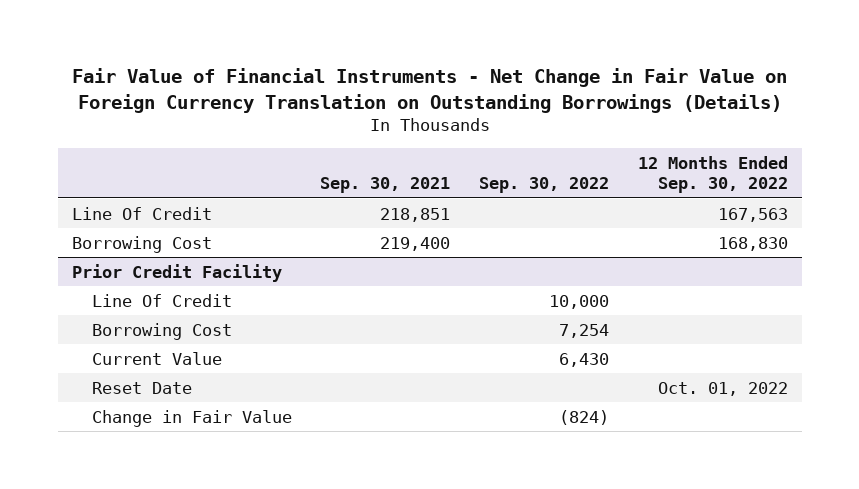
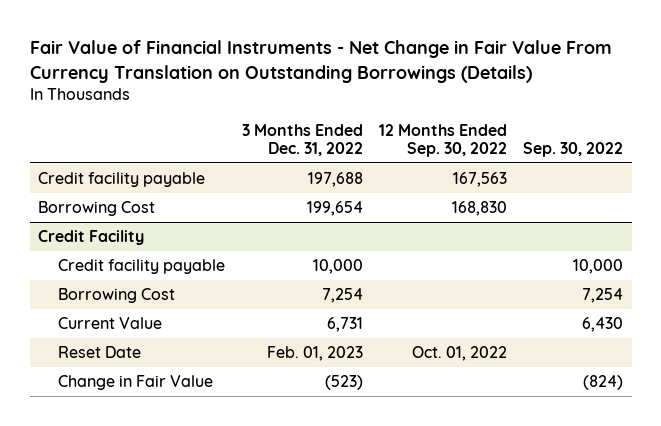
- Fair Value of Financial Instruments - Net Change in Fair Value on Foreign Currency Translation on Outstanding Borrowings (Details)
+ Fair Value of Financial Instruments - Net Change in Fair Value From Currency Translation on Outstanding Borrowings (Details)
- | Sep. 30, 2021 | Sep. 30, 2022 | 12 Months Ended Sep. 30, 2022
+ | 3 Months Ended Dec. 31, 2022 | 12 Months Ended Sep. 30, 2022 | Sep. 30, 2022
- Line Of Credit | 218,851 | | 167,563
+ Credit facility payable | 197,688 | 167,563 |
- Prior Credit Facility
- Line Of Credit | | 10,000 |
+ Credit Facility
+ Credit facility payable | 10,000 | | 10,000

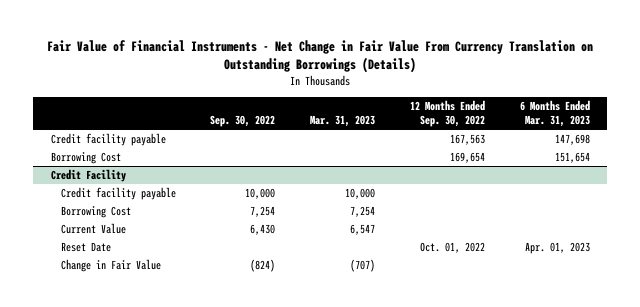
- | 3 Months Ended Dec. 31, 2022 | 12 Months Ended Sep. 30, 2022 | Sep. 30, 2022
+ | Sep. 30, 2022 | Mar. 31, 2023 | 12 Months Ended Sep. 30, 2022 | 6 Months Ended Mar. 31, 2023
- Borrowing Cost | 199,654 | 168,830 |
+ Borrowing Cost | | | 169,654 | 151,654

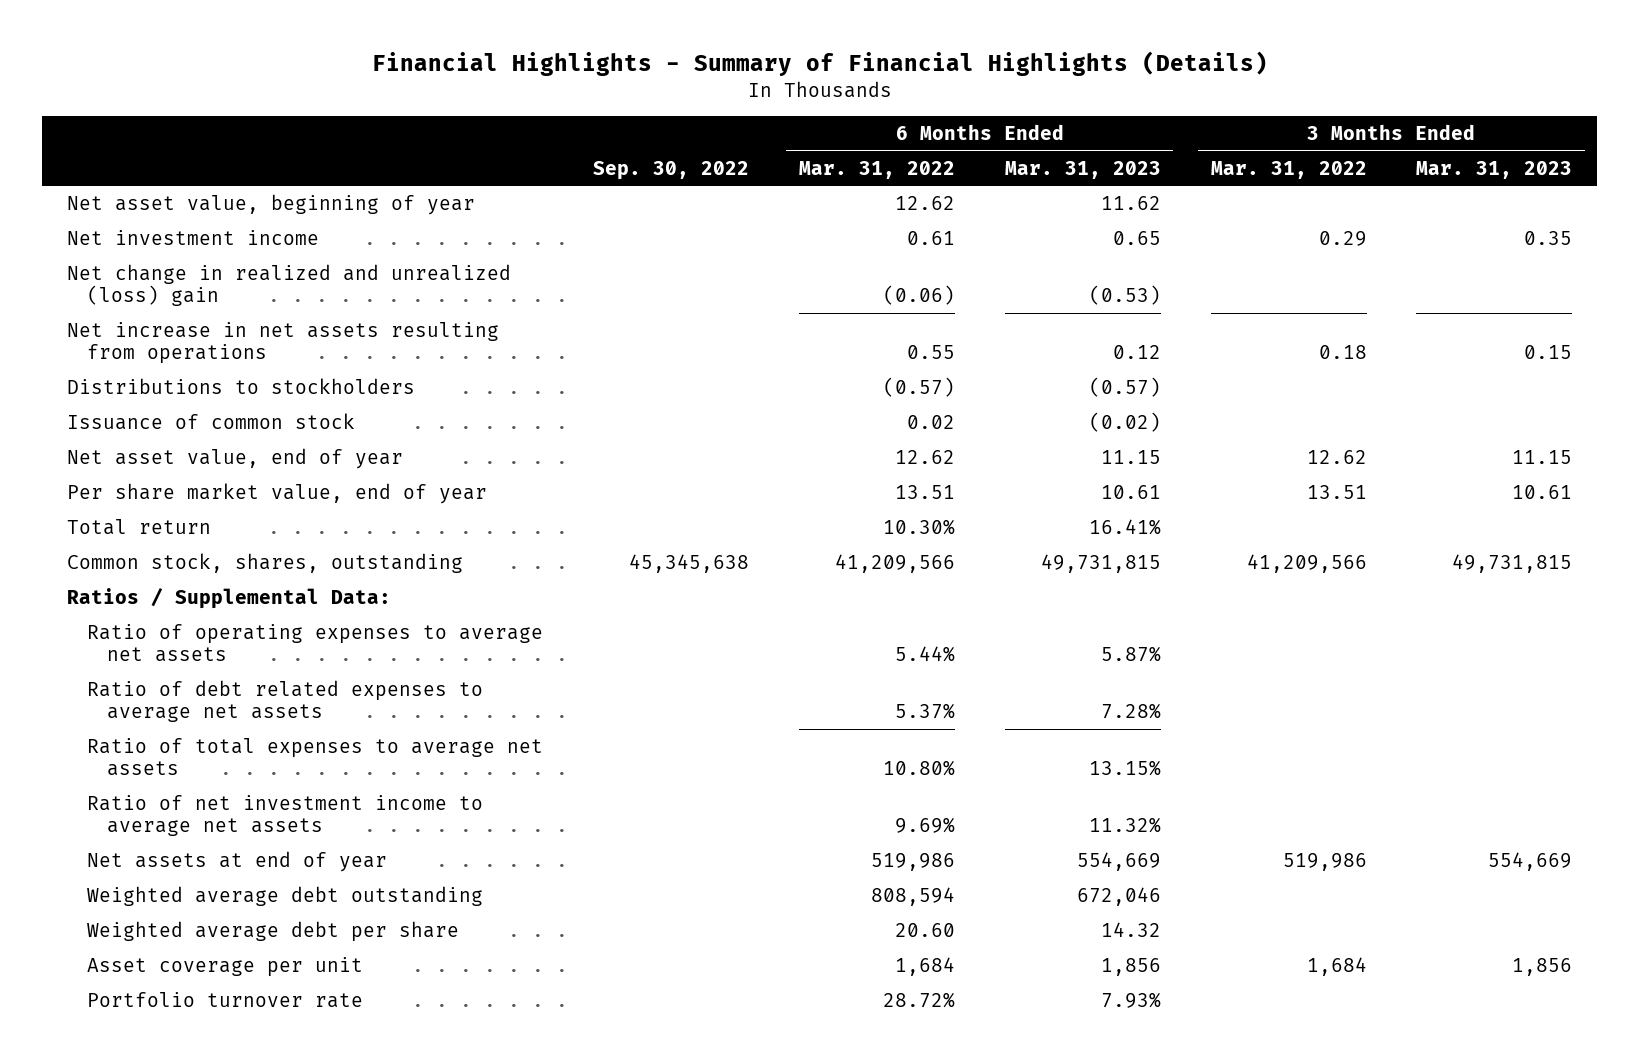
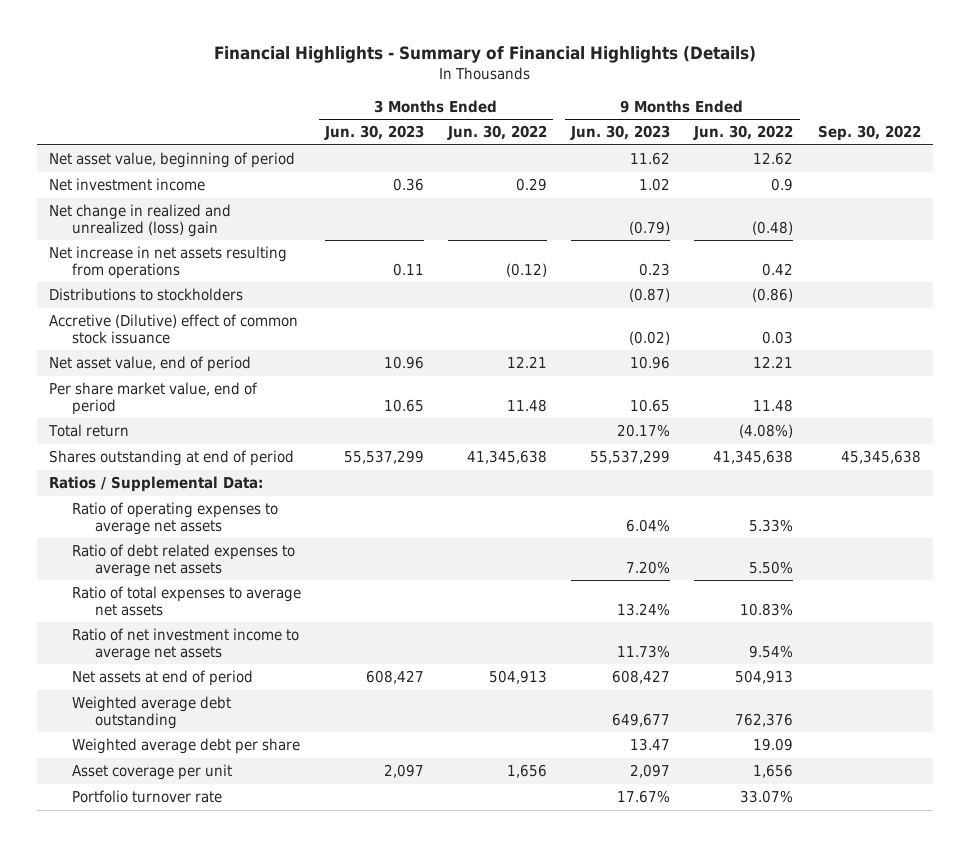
- | Sep. 30, 2022 | 6 Months Ended Mar. 31, 2022 | 6 Months Ended Mar. 31, 2023 | 3 Months Ended Mar. 31, 2022 | 3 Months Ended Mar. 31, 2023
+ | 3 Months Ended Jun. 30, 2023 | 3 Months Ended Jun. 30, 2022 | 9 Months Ended Jun. 30, 2023 | 9 Months Ended Jun. 30, 2022 | Sep. 30, 2022
- Net asset value, beginning of year | | 12.62 | 11.62 | |
+ Net asset value, beginning of period | | | 11.62 | 12.62 |
- Issuance of common stock | | 0.02 | (0.02) | |
- Net asset value, end of year | | 12.62 | 11.15 | 12.62 | 11.15
- Per share market value, end of year | | 13.51 | 10.61 | 13.51 | 10.61
+ Accretive (Dilutive) effect of common stock issuance | | | (0.02) | 0.03 |
+ Net asset value, end of period | 10.96 | 12.21 | 10.96 | 12.21 |
+ Per share market value, end of period | 10.65 | 11.48 | 10.65 | 11.48 |
- Common stock, shares, outstanding | 45,345,638 | 41,209,566 | 49,731,815 | 41,209,566 | 49,731,815
+ Shares outstanding at end of period | 55,537,299 | 41,345,638 | 55,537,299 | 41,345,638 | 45,345,638
- Net assets at end of year | | 519,986 | 554,669 | 519,986 | 554,669
+ Net assets at end of period | 608,427 | 504,913 | 608,427 | 504,913 |

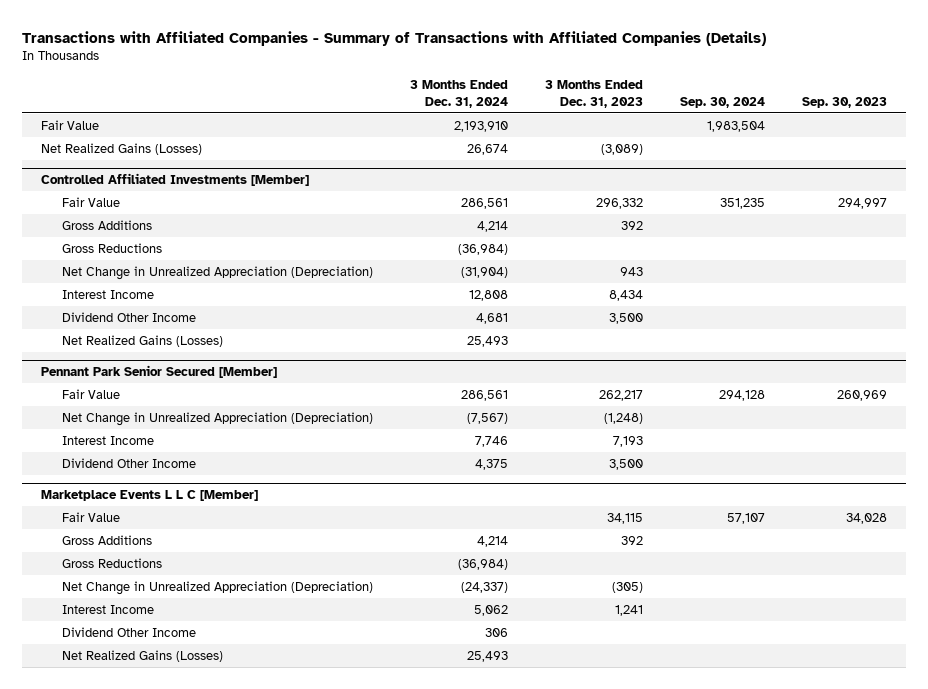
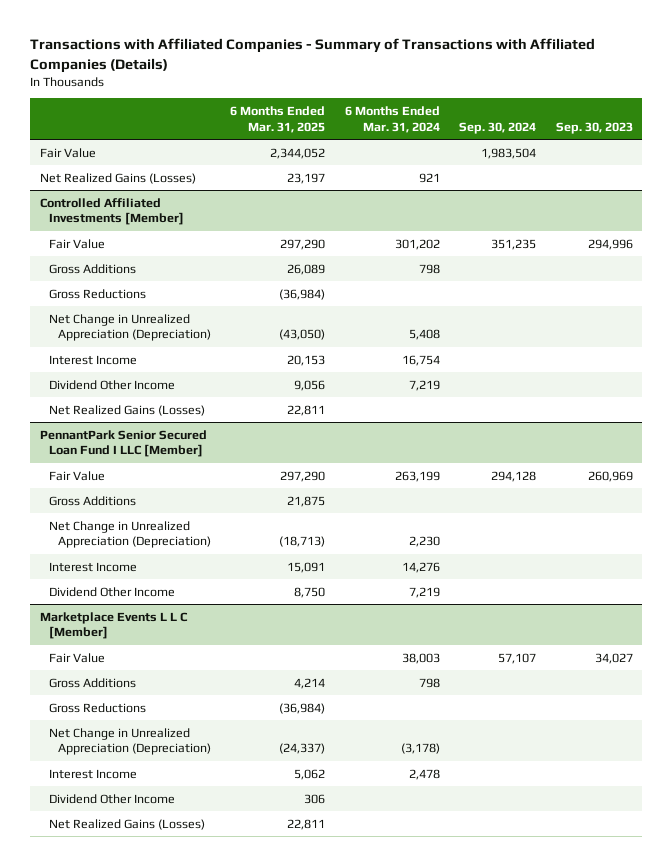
- | 3 Months Ended Dec. 31, 2024 | 3 Months Ended Dec. 31, 2023 | Sep. 30, 2024 | Sep. 30, 2023
+ | 6 Months Ended Mar. 31, 2025 | 6 Months Ended Mar. 31, 2024 | Sep. 30, 2024 | Sep. 30, 2023
@ Controlled Affiliated Investments [Member]
- Fair Value | 286,561 | 296,332 | 351,235 | 294,997
+ Fair Value | 297,290 | 301,202 | 351,235 | 294,996
- Pennant Park Senior Secured [Member]
+ PennantPark Senior Secured Loan Fund I LLC [Member]
+ Gross Additions | 21,875 | | |
@ Marketplace Events L L C [Member]
- Fair Value | | 34,115 | 57,107 | 34,028
+ Fair Value | | 38,003 | 57,107 | 34,027

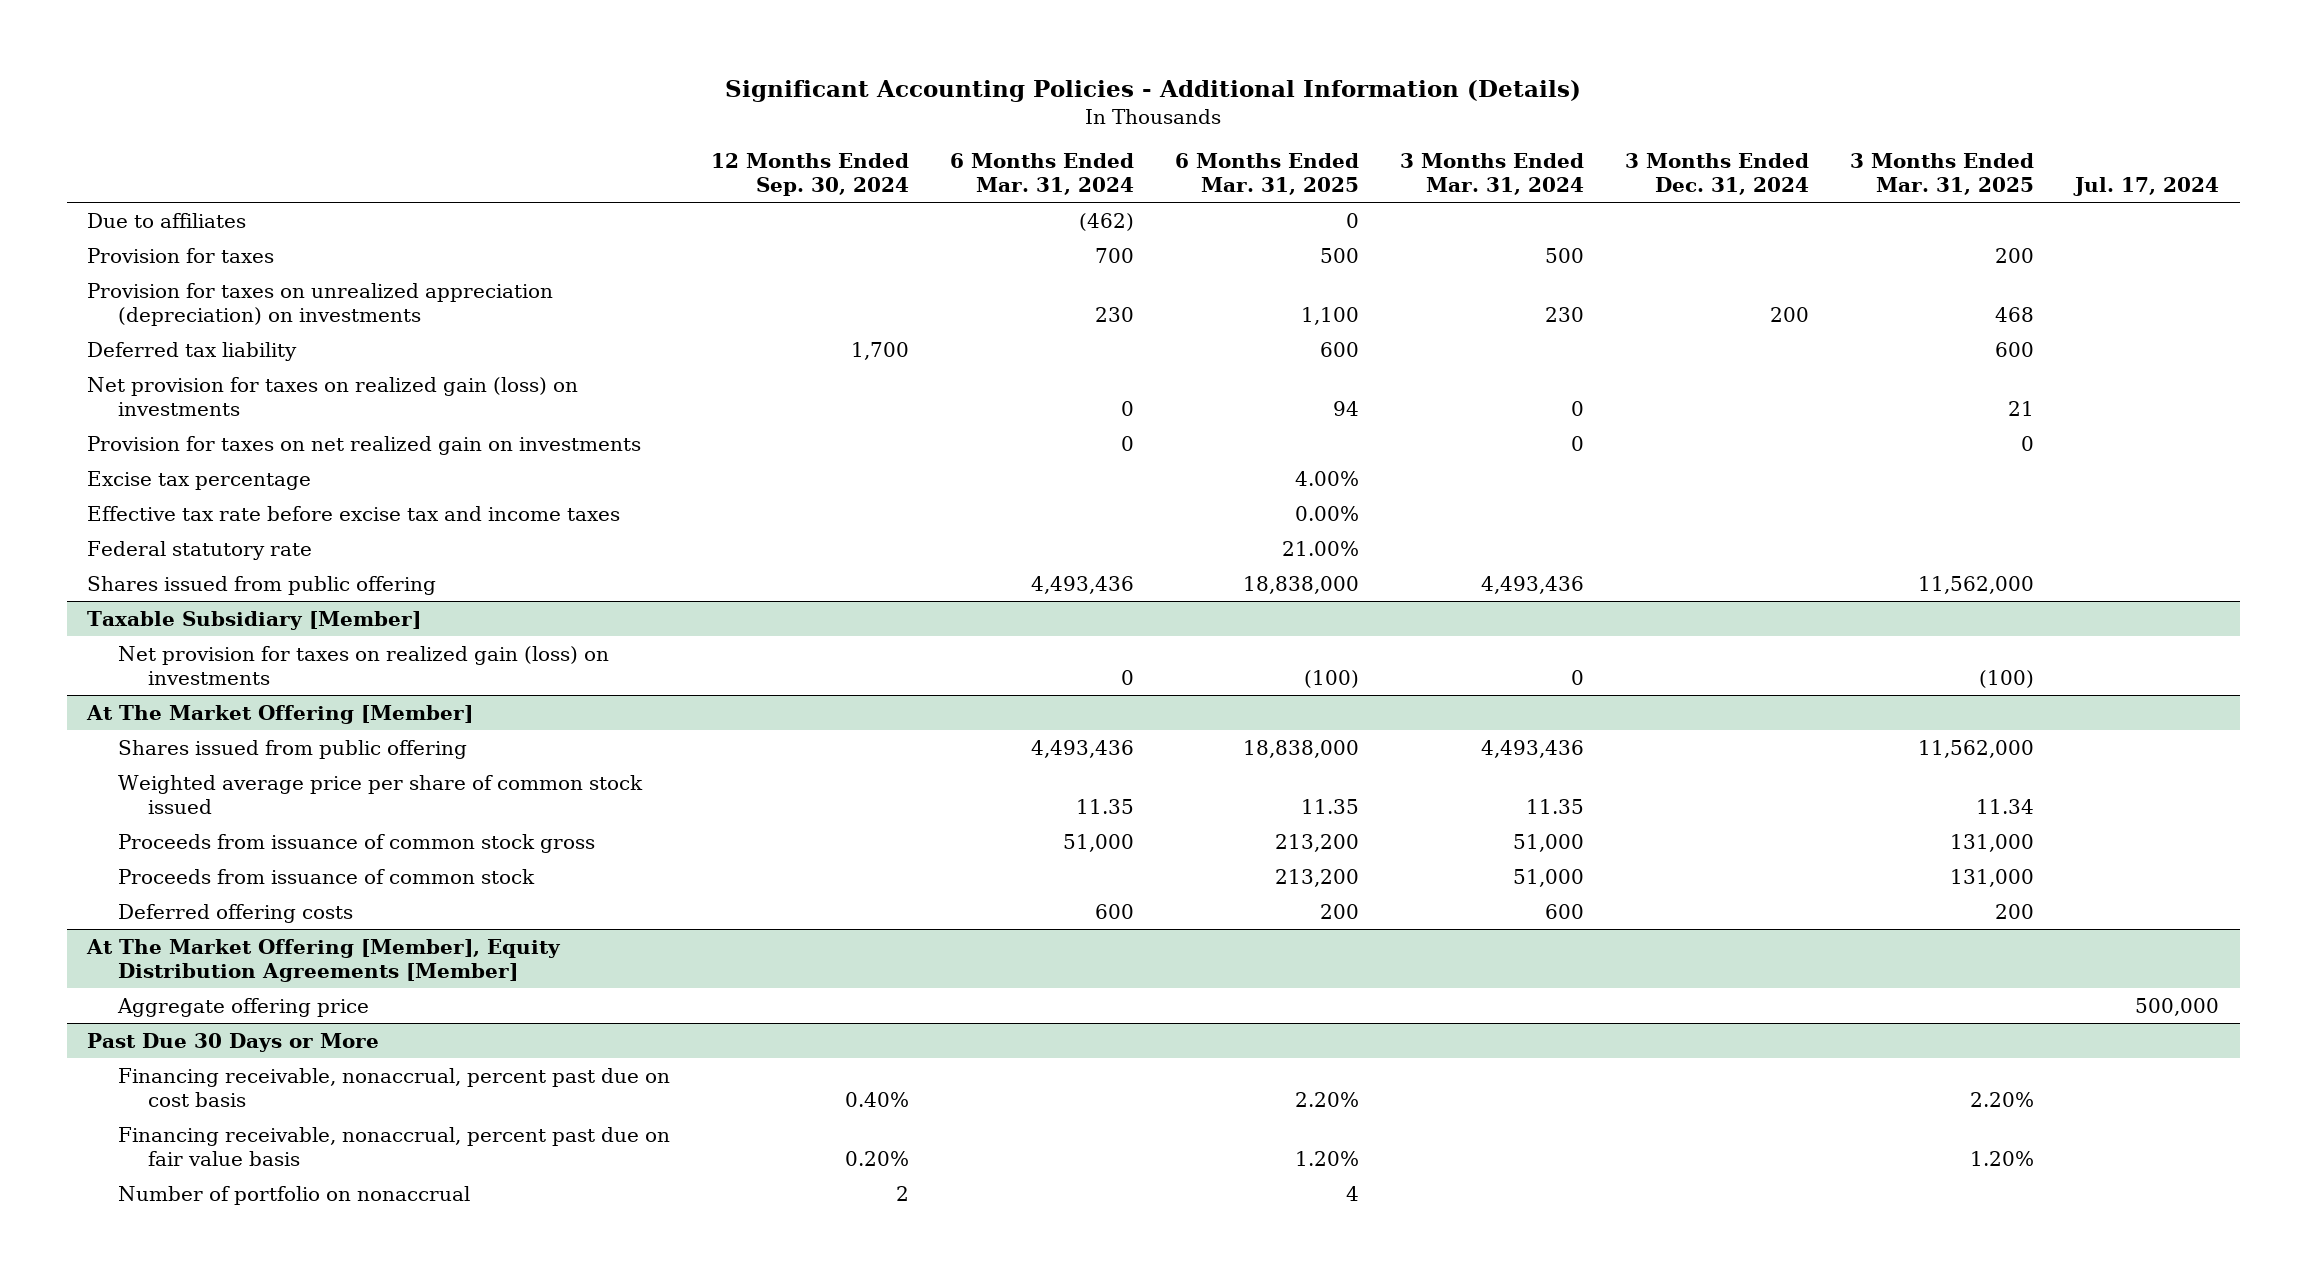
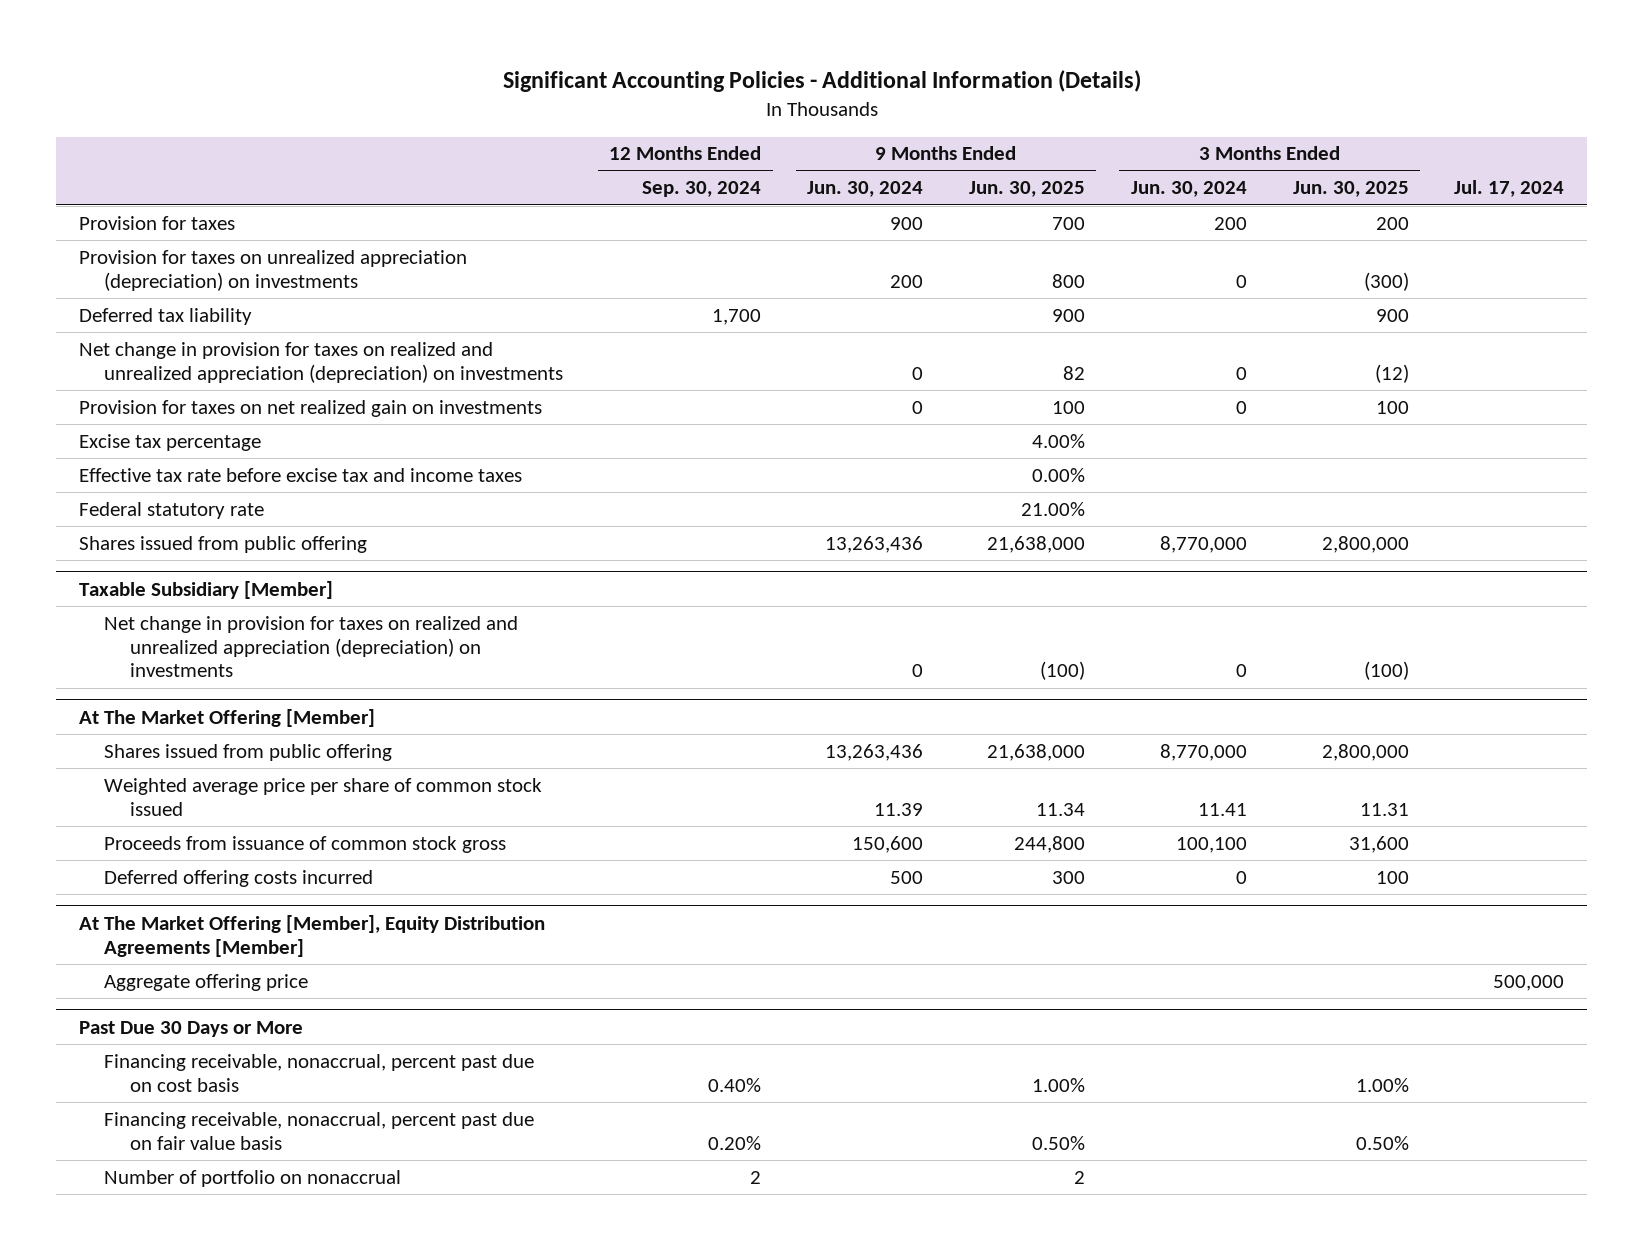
- | 12 Months Ended Sep. 30, 2024 | 6 Months Ended Mar. 31, 2024 | 6 Months Ended Mar. 31, 2025 | 3 Months Ended Mar. 31, 2024 | 3 Months Ended Dec. 31, 2024 | 3 Months Ended Mar. 31, 2025 | Jul. 17, 2024
+ | 12 Months Ended Sep. 30, 2024 | 9 Months Ended Jun. 30, 2024 | 9 Months Ended Jun. 30, 2025 | 3 Months Ended Jun. 30, 2024 | 3 Months Ended Jun. 30, 2025 | Jul. 17, 2024
- Due to affiliates | | (462) | 0 | | | |
- Net provision for taxes on realized gain (loss) on investments | | 0 | 94 | 0 | | 21 |
+ Net change in provision for taxes on realized and unrealized appreciation (depreciation) on investments | | 0 | 82 | 0 | (12) |
@ Taxable Subsidiary [Member]
- Net provision for taxes on realized gain (loss) on investments | | 0 | (100) | 0 | | (100) |
+ Net change in provision for taxes on realized and unrealized appreciation (depreciation) on investments | | 0 | (100) | 0 | (100) |
@ At The Market Offering [Member]
- Proceeds from issuance of common stock | | | 213,200 | 51,000 | | 131,000 |
- Deferred offering costs | | 600 | 200 | 600 | | 200 |
+ Deferred offering costs incurred | | 500 | 300 | 0 | 100 |

